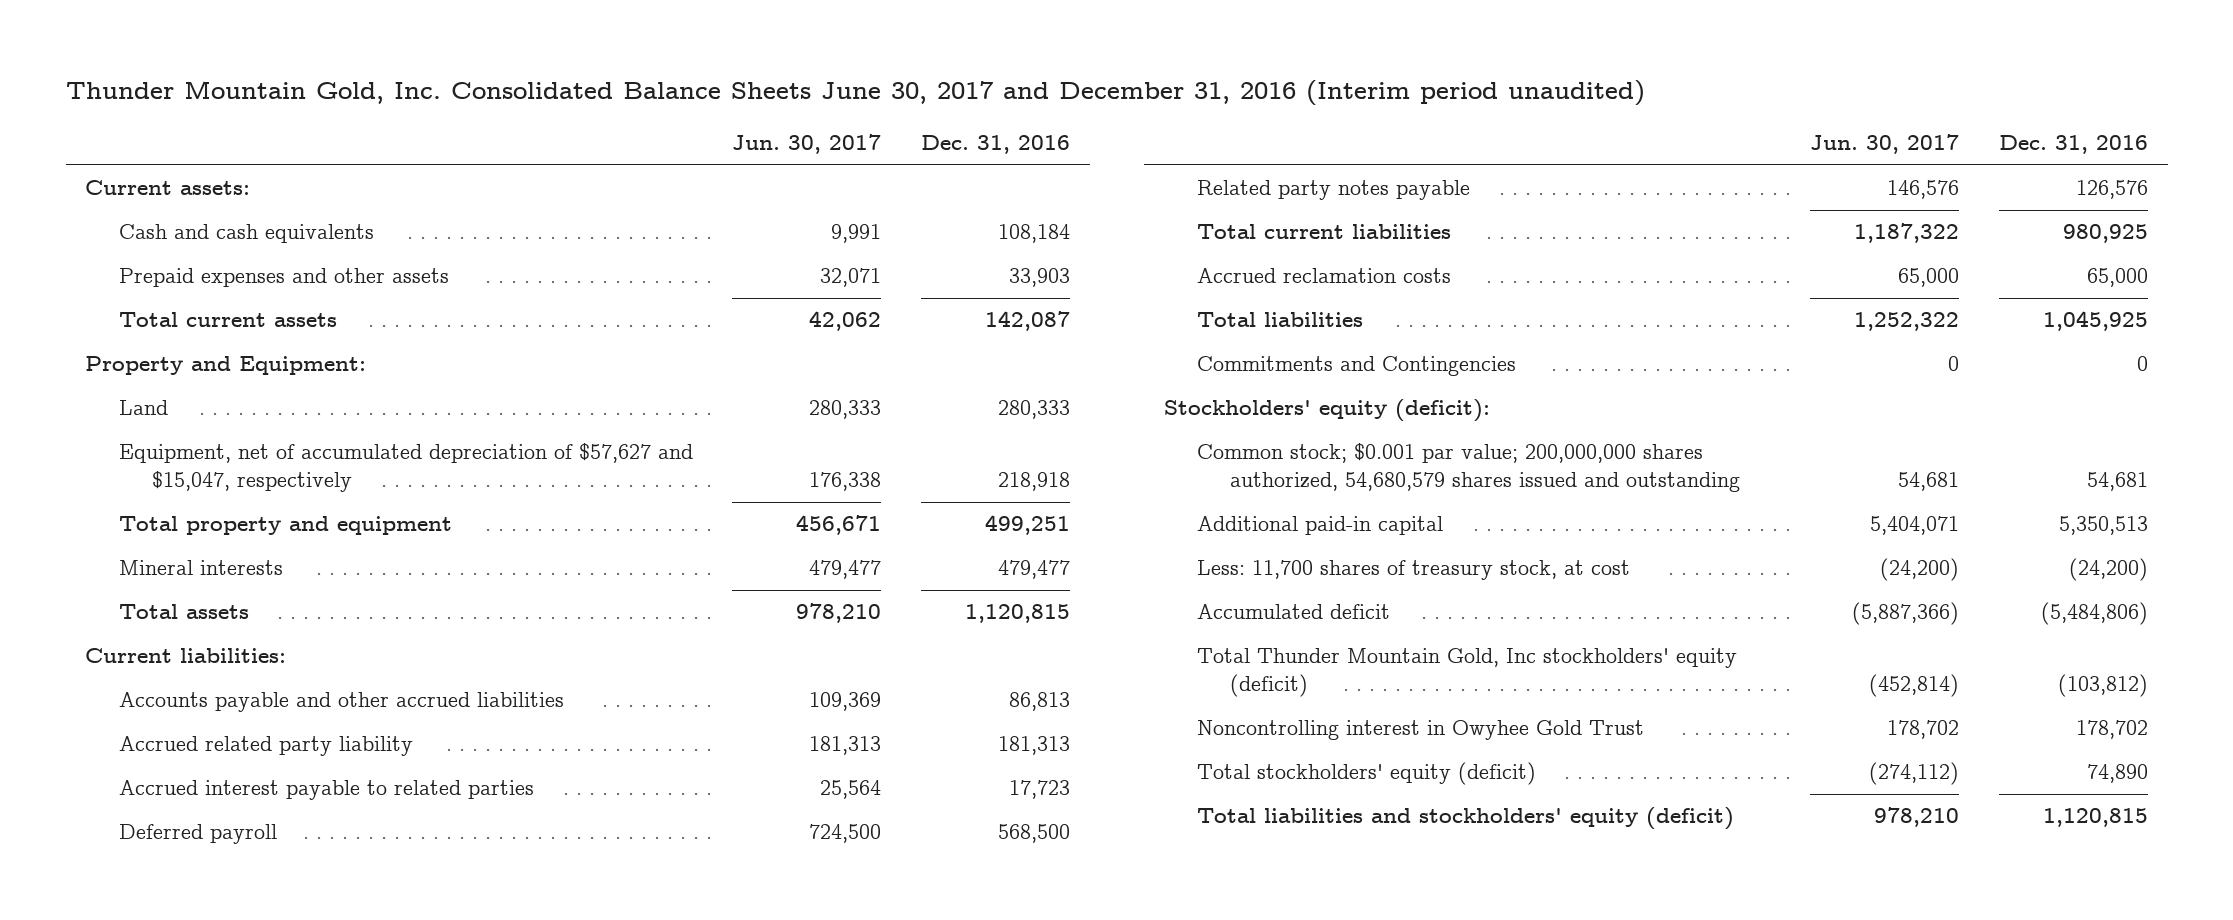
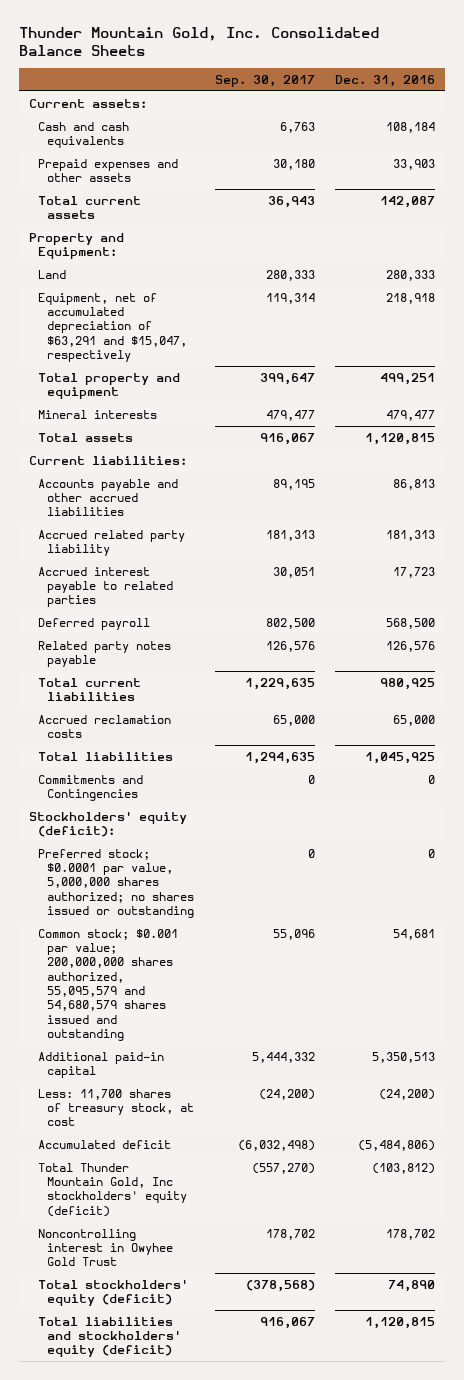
- Thunder Mountain Gold, Inc. Consolidated Balance Sheets June 30, 2017 and December 31, 2016 (Interim period unaudited)
+ Thunder Mountain Gold, Inc. Consolidated Balance Sheets
- | Jun. 30, 2017 | Dec. 31, 2016
+ | Sep. 30, 2017 | Dec. 31, 2016
- Equipment, net of accumulated depreciation of $57,627 and $15,047, respectively | 176,338 | 218,918
+ Equipment, net of accumulated depreciation of $63,291 and $15,047, respectively | 119,314 | 218,918
- Common stock; $0.001 par value; 200,000,000 shares authorized, 54,680,579 shares issued and outstanding | 54,681 | 54,681
+ Preferred stock; $0.0001 par value, 5,000,000 shares authorized; no shares issued or outstanding | 0 | 0
+ Common stock; $0.001 par value; 200,000,000 shares authorized, 55,095,579 and 54,680,579 shares issued and outstanding | 55,096 | 54,681

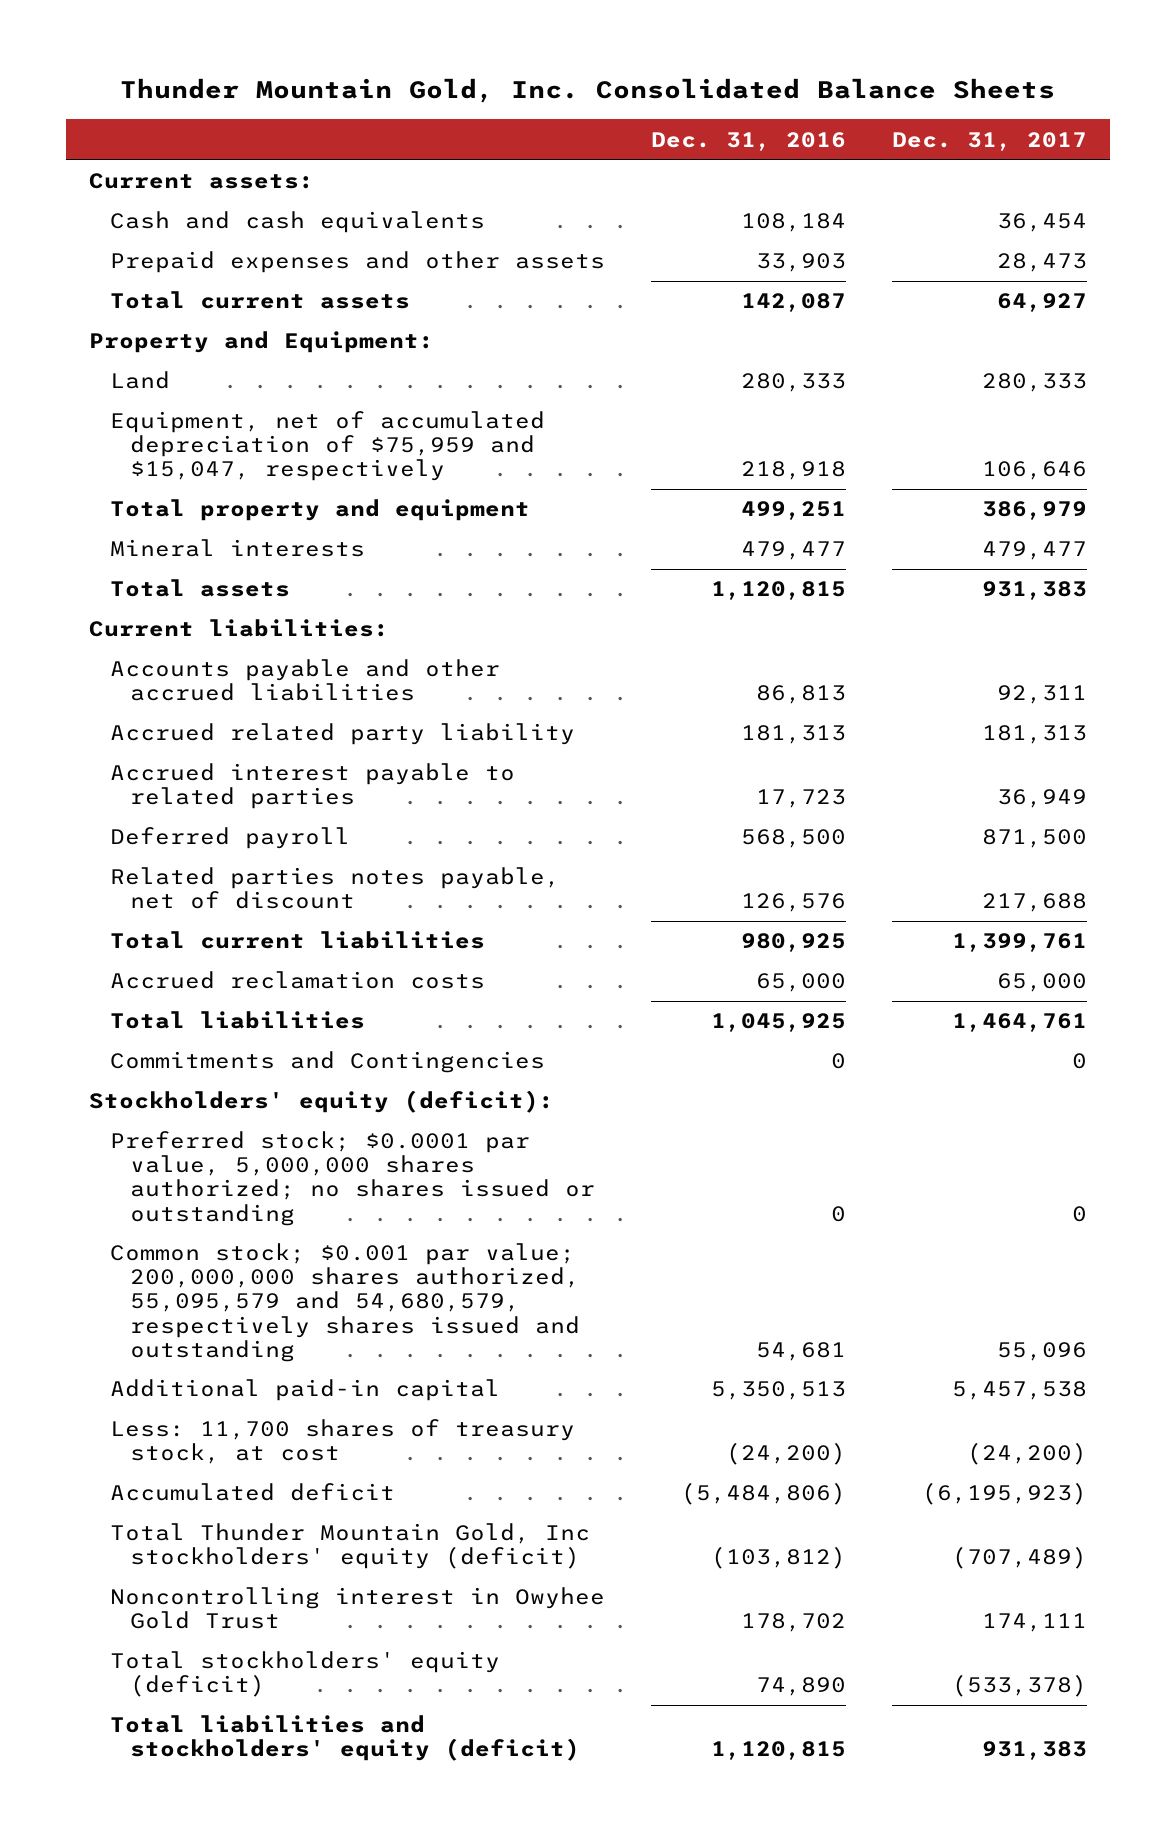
- | Sep. 30, 2017 | Dec. 31, 2016
+ | Dec. 31, 2016 | Dec. 31, 2017
- Equipment, net of accumulated depreciation of $63,291 and $15,047, respectively | 119,314 | 218,918
+ Equipment, net of accumulated depreciation of $75,959 and $15,047, respectively | 218,918 | 106,646
- Related party notes payable | 126,576 | 126,576
+ Related parties notes payable, net of discount | 126,576 | 217,688
- Common stock; $0.001 par value; 200,000,000 shares authorized, 55,095,579 and 54,680,579 shares issued and outstanding | 55,096 | 54,681
+ Common stock; $0.001 par value; 200,000,000 shares authorized, 55,095,579 and 54,680,579, respectively shares issued and outstanding | 54,681 | 55,096

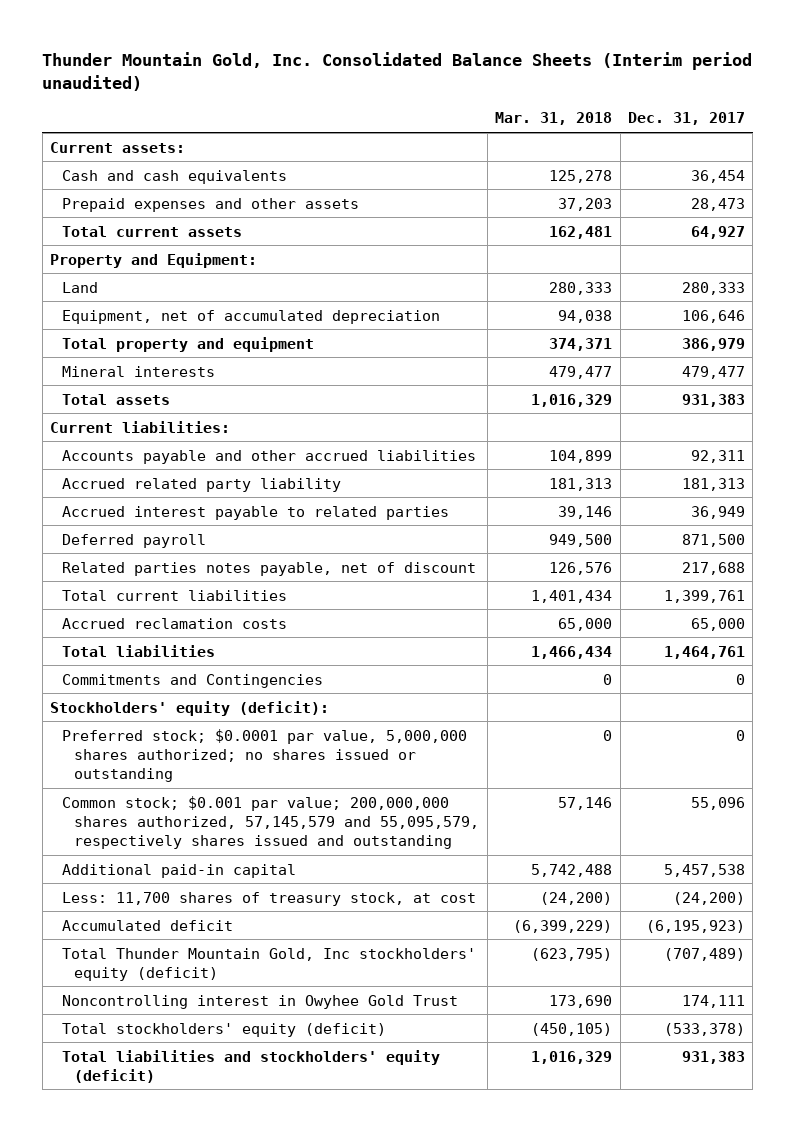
- Thunder Mountain Gold, Inc. Consolidated Balance Sheets
+ Thunder Mountain Gold, Inc. Consolidated Balance Sheets (Interim period unaudited)
- | Dec. 31, 2016 | Dec. 31, 2017
+ | Mar. 31, 2018 | Dec. 31, 2017
- Equipment, net of accumulated depreciation of $75,959 and $15,047, respectively | 218,918 | 106,646
+ Equipment, net of accumulated depreciation | 94,038 | 106,646
- Common stock; $0.001 par value; 200,000,000 shares authorized, 55,095,579 and 54,680,579, respectively shares issued and outstanding | 54,681 | 55,096
+ Common stock; $0.001 par value; 200,000,000 shares authorized, 57,145,579 and 55,095,579, respectively shares issued and outstanding | 57,146 | 55,096

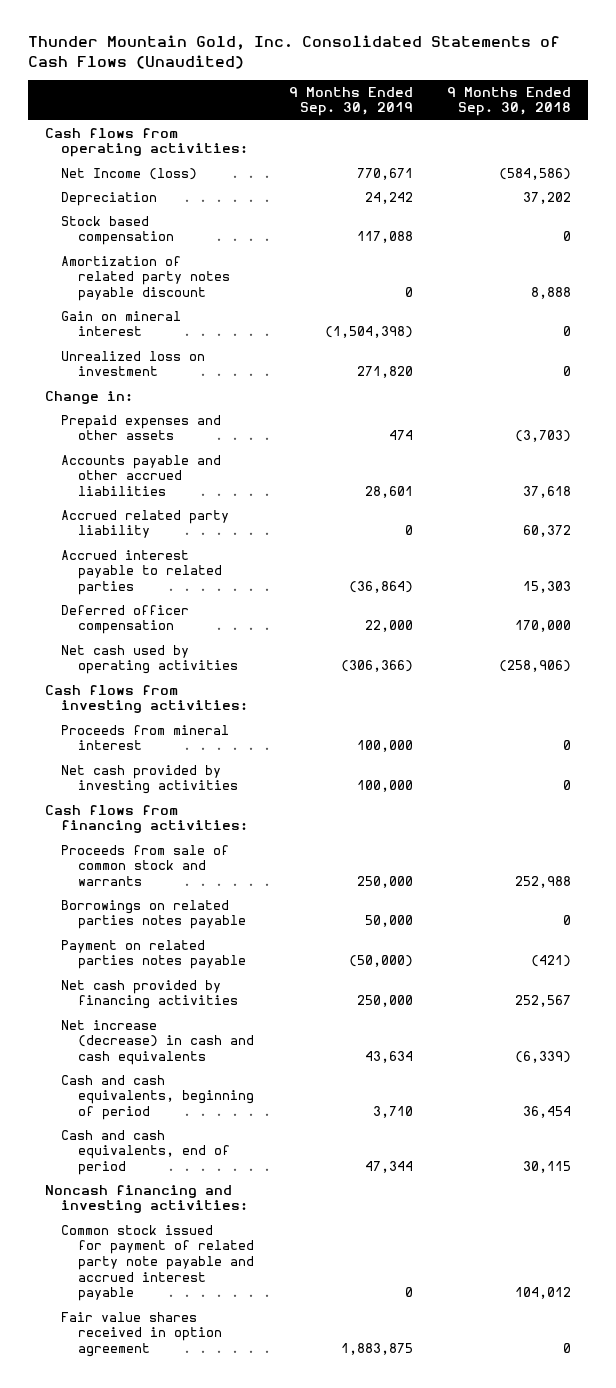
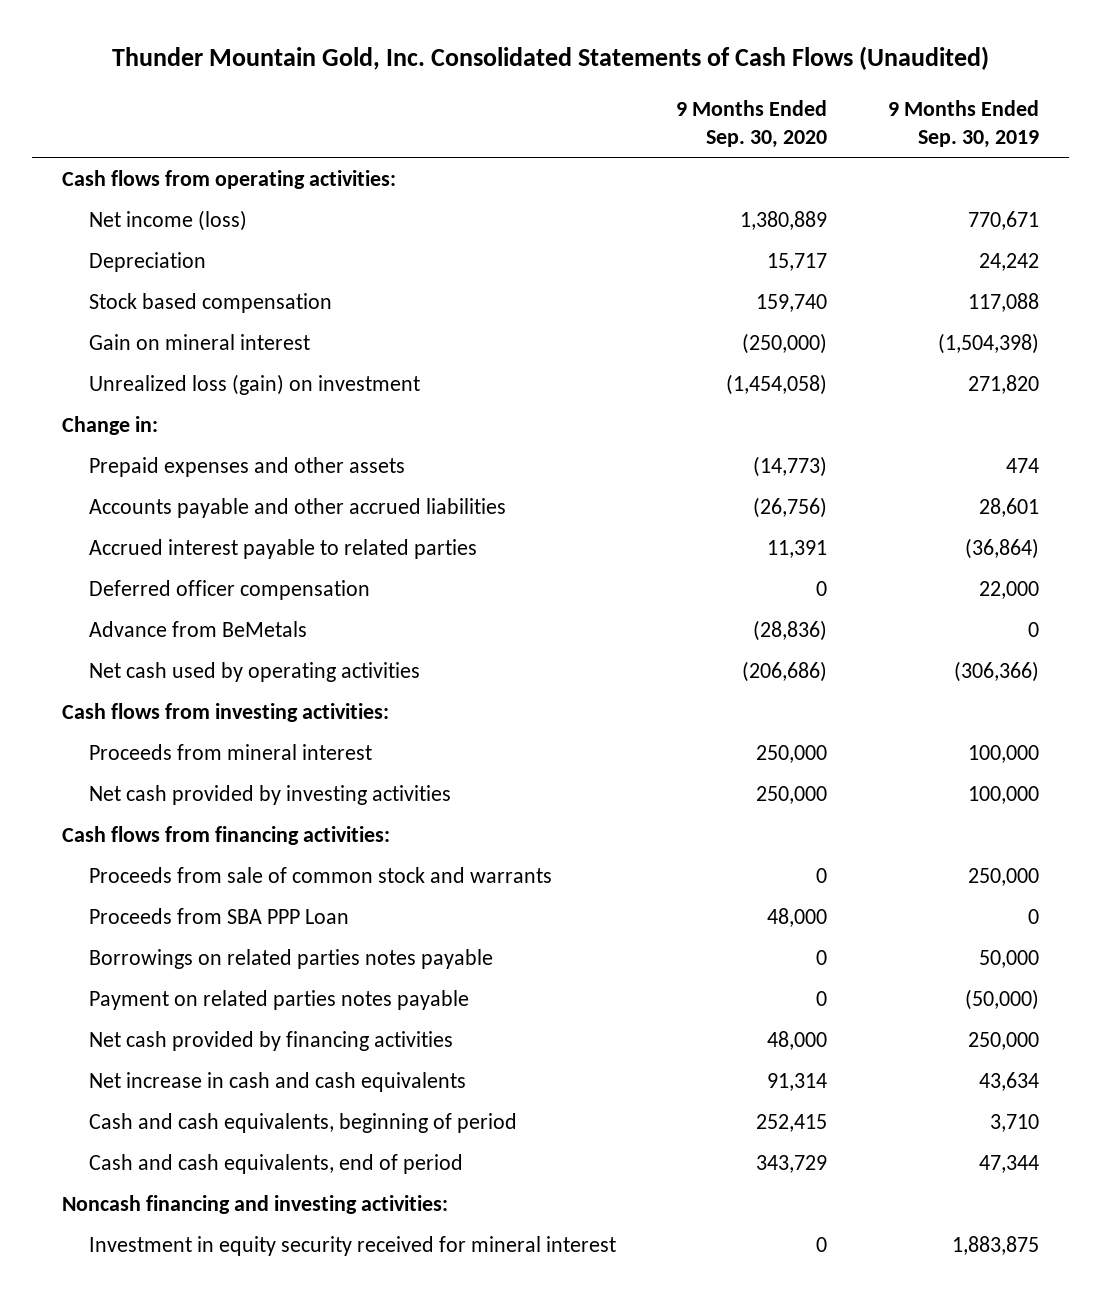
- | 9 Months Ended Sep. 30, 2019 | 9 Months Ended Sep. 30, 2018
+ | 9 Months Ended Sep. 30, 2020 | 9 Months Ended Sep. 30, 2019
- Net Income (loss) | 770,671 | (584,586)
+ Net income (loss) | 1,380,889 | 770,671
- Amortization of related party notes payable discount | 0 | 8,888
- Unrealized loss on investment | 271,820 | 0
+ Unrealized loss (gain) on investment | (1,454,058) | 271,820
- Accrued related party liability | 0 | 60,372
+ Advance from BeMetals | (28,836) | 0
+ Proceeds from SBA PPP Loan | 48,000 | 0
- Net increase (decrease) in cash and cash equivalents | 43,634 | (6,339)
+ Net increase in cash and cash equivalents | 91,314 | 43,634
- Common stock issued for payment of related party note payable and accrued interest payable | 0 | 104,012
- Fair value shares received in option agreement | 1,883,875 | 0
+ Investment in equity security received for mineral interest | 0 | 1,883,875

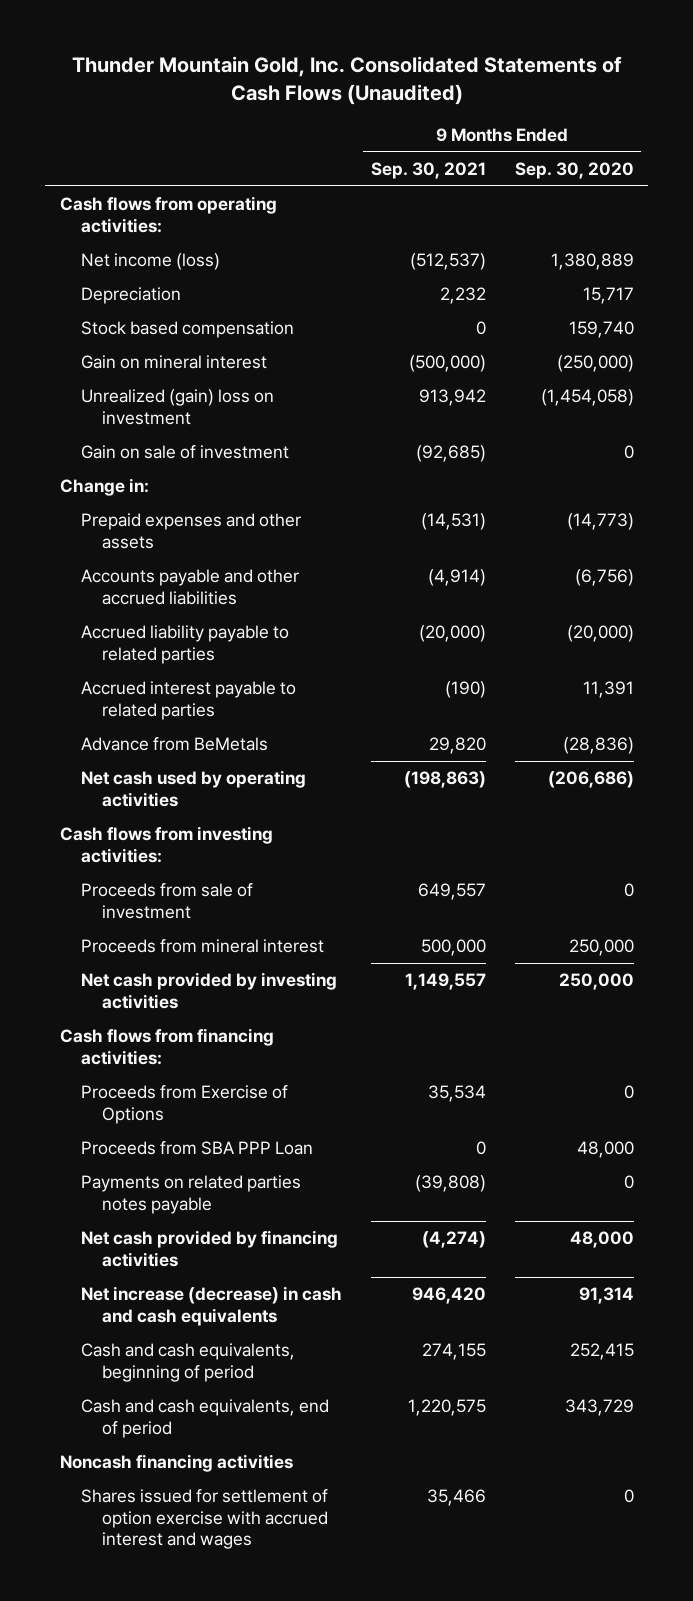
- | 9 Months Ended Sep. 30, 2020 | 9 Months Ended Sep. 30, 2019
+ | 9 Months Ended Sep. 30, 2021 | 9 Months Ended Sep. 30, 2020
- Unrealized loss (gain) on investment | (1,454,058) | 271,820
+ Unrealized (gain) loss on investment | 913,942 | (1,454,058)
+ Gain on sale of investment | (92,685) | 0
- Accounts payable and other accrued liabilities | (26,756) | 28,601
+ Accounts payable and other accrued liabilities | (4,914) | (6,756)
+ Accrued liability payable to related parties | (20,000) | (20,000)
- Deferred officer compensation | 0 | 22,000
+ Proceeds from sale of investment | 649,557 | 0
- Proceeds from sale of common stock and warrants | 0 | 250,000
+ Proceeds from Exercise of Options | 35,534 | 0
- Borrowings on related parties notes payable | 0 | 50,000
- Payment on related parties notes payable | 0 | (50,000)
+ Payments on related parties notes payable | (39,808) | 0
- Net increase in cash and cash equivalents | 91,314 | 43,634
+ Net increase (decrease) in cash and cash equivalents | 946,420 | 91,314
- Noncash financing and investing activities:
- Investment in equity security received for mineral interest | 0 | 1,883,875
+ Noncash financing activities
+ Shares issued for settlement of option exercise with accrued interest and wages | 35,466 | 0

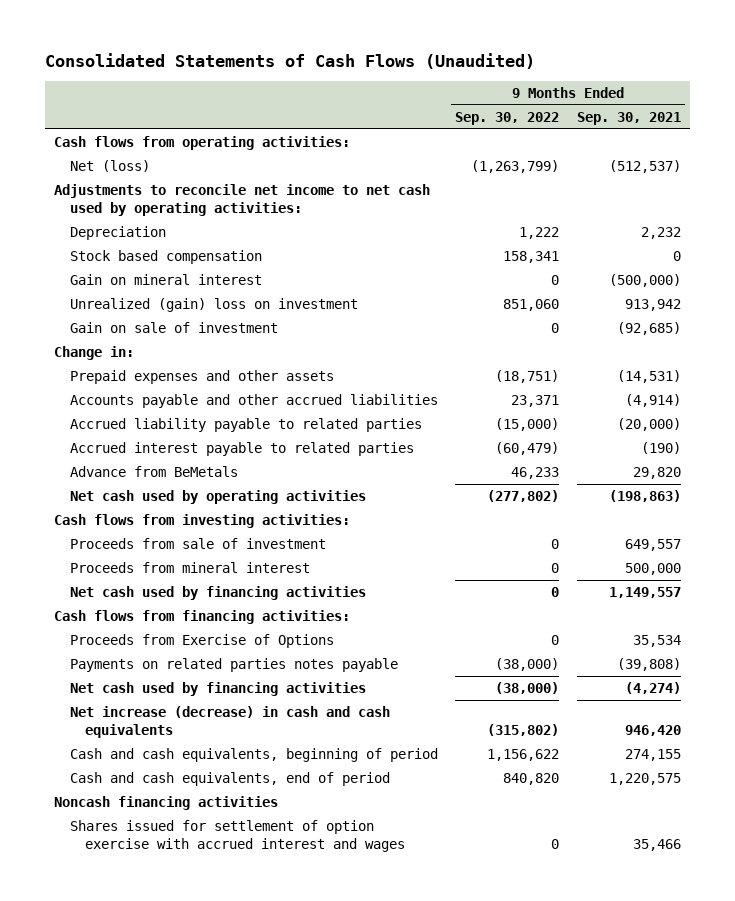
- Thunder Mountain Gold, Inc. Consolidated Statements of Cash Flows (Unaudited)
+ Consolidated Statements of Cash Flows (Unaudited)
- | 9 Months Ended Sep. 30, 2021 | 9 Months Ended Sep. 30, 2020
+ | 9 Months Ended Sep. 30, 2022 | 9 Months Ended Sep. 30, 2021
- Net income (loss) | (512,537) | 1,380,889
+ Net (loss) | (1,263,799) | (512,537)
+ Adjustments to reconcile net income to net cash used by operating activities:
- Net cash provided by investing activities | 1,149,557 | 250,000
+ Net cash used by financing activities | 0 | 1,149,557
- Proceeds from SBA PPP Loan | 0 | 48,000
- Net cash provided by financing activities | (4,274) | 48,000
+ Net cash used by financing activities | (38,000) | (4,274)

